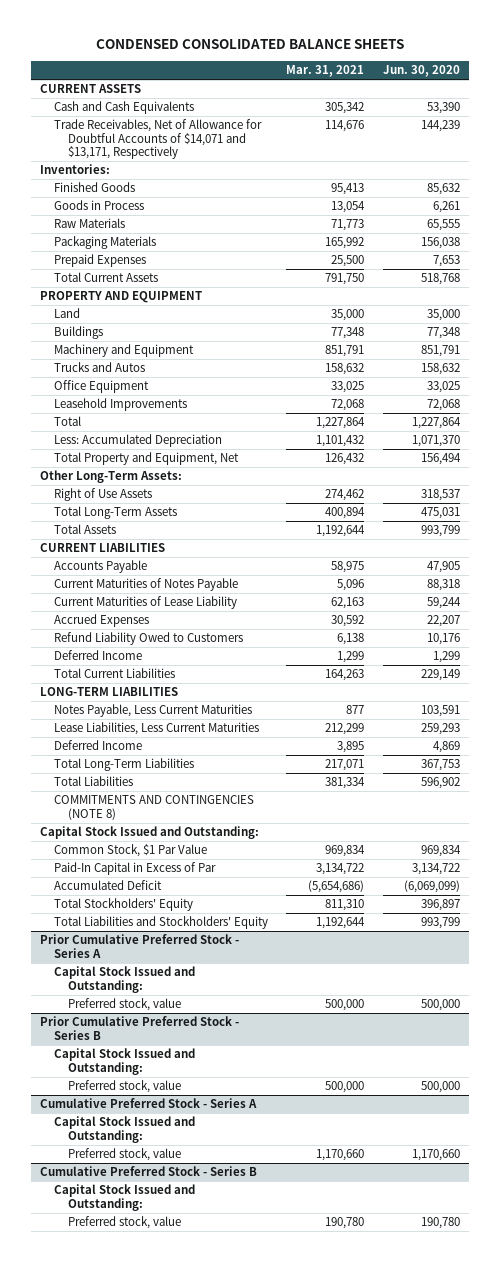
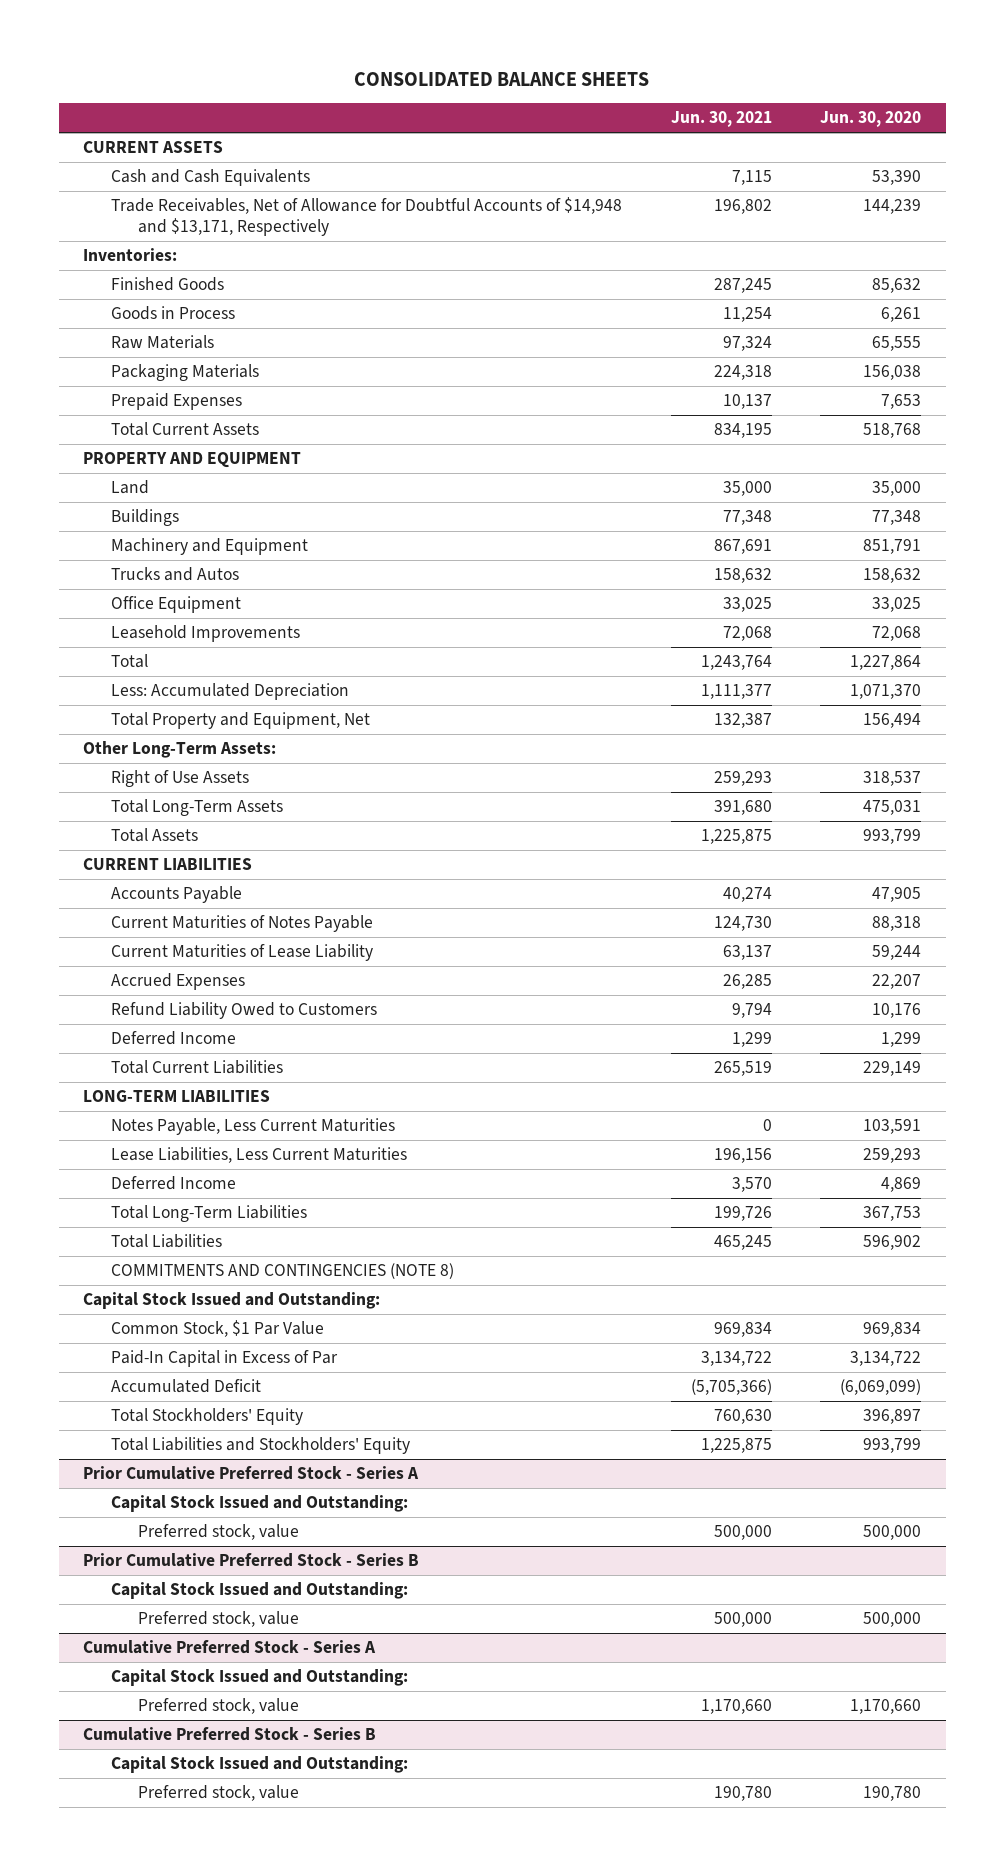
- CONDENSED CONSOLIDATED BALANCE SHEETS
+ CONSOLIDATED BALANCE SHEETS
- | Mar. 31, 2021 | Jun. 30, 2020
+ | Jun. 30, 2021 | Jun. 30, 2020
- Trade Receivables, Net of Allowance for Doubtful Accounts of $14,071 and $13,171, Respectively | 114,676 | 144,239
+ Trade Receivables, Net of Allowance for Doubtful Accounts of $14,948 and $13,171, Respectively | 196,802 | 144,239

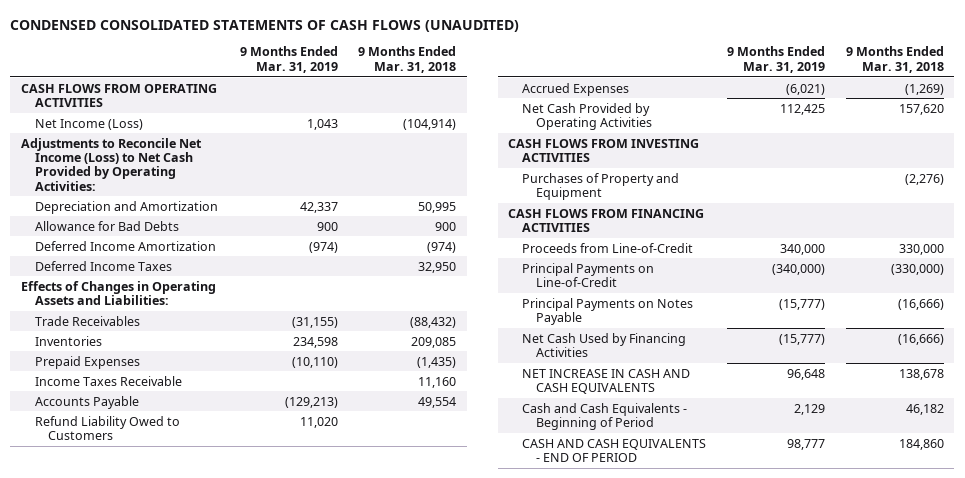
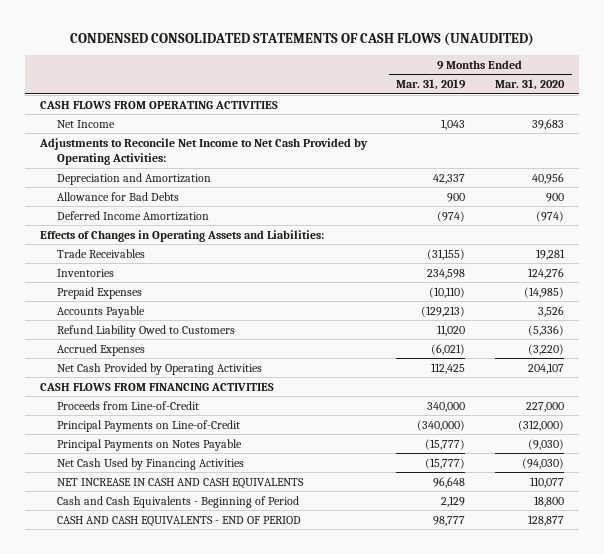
- | 9 Months Ended Mar. 31, 2019 | 9 Months Ended Mar. 31, 2018
+ | 9 Months Ended Mar. 31, 2019 | 9 Months Ended Mar. 31, 2020
- Net Income (Loss) | 1,043 | (104,914)
- Adjustments to Reconcile Net Income (Loss) to Net Cash Provided by Operating Activities:
+ Net Income | 1,043 | 39,683
+ Adjustments to Reconcile Net Income to Net Cash Provided by Operating Activities:
- Deferred Income Taxes | | 32,950
- Income Taxes Receivable | | 11,160
- CASH FLOWS FROM INVESTING ACTIVITIES
- Purchases of Property and Equipment | | (2,276)

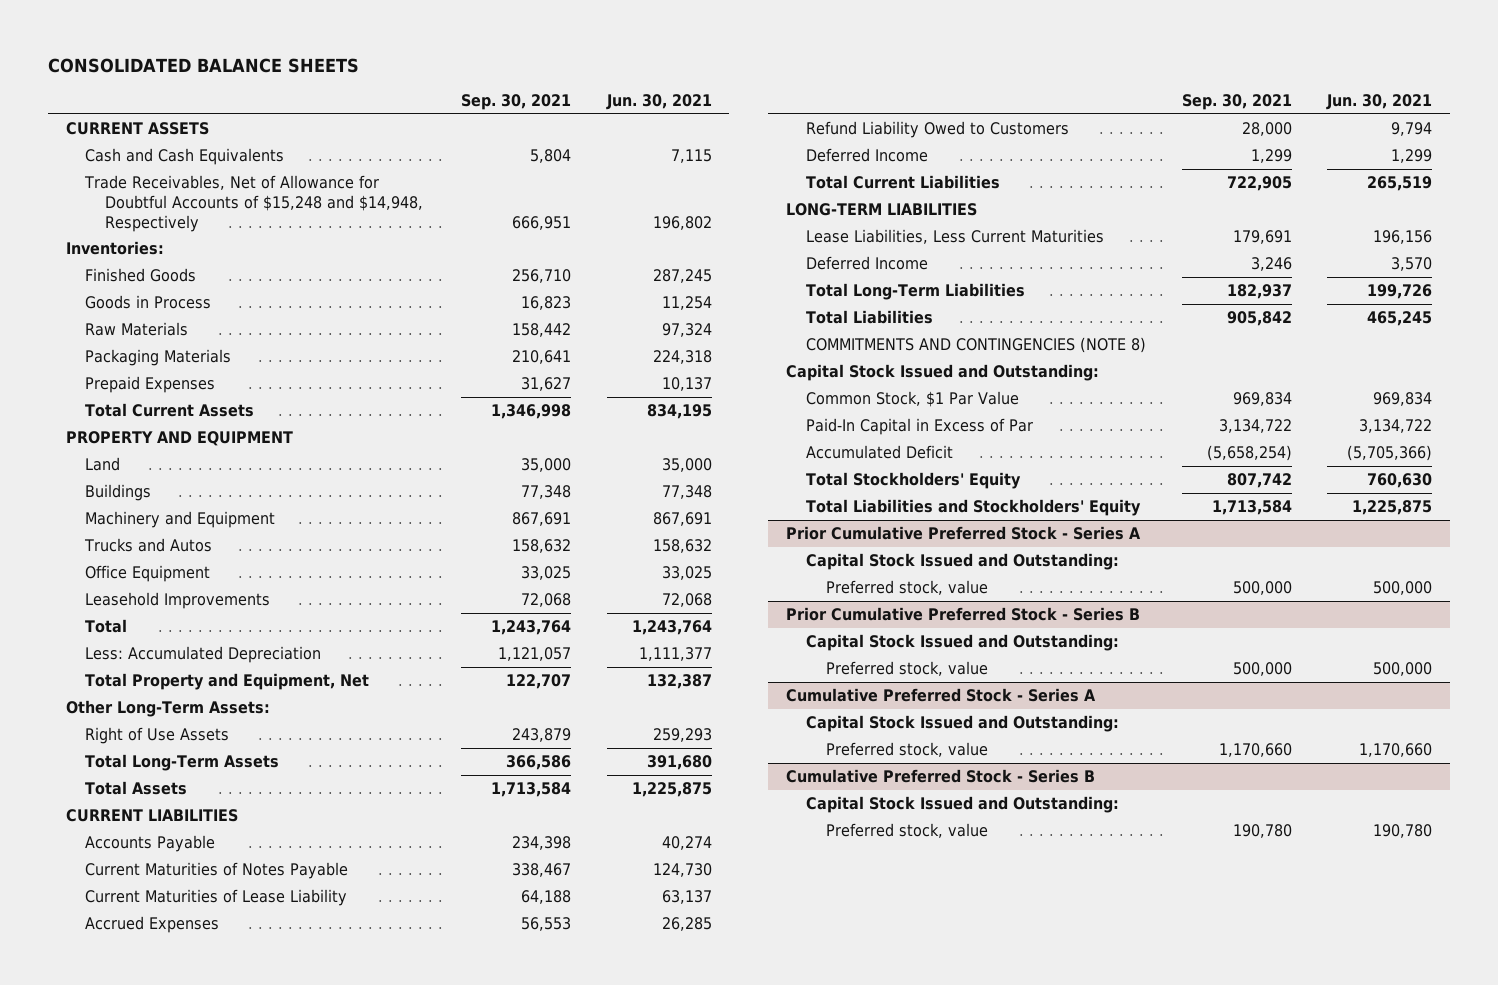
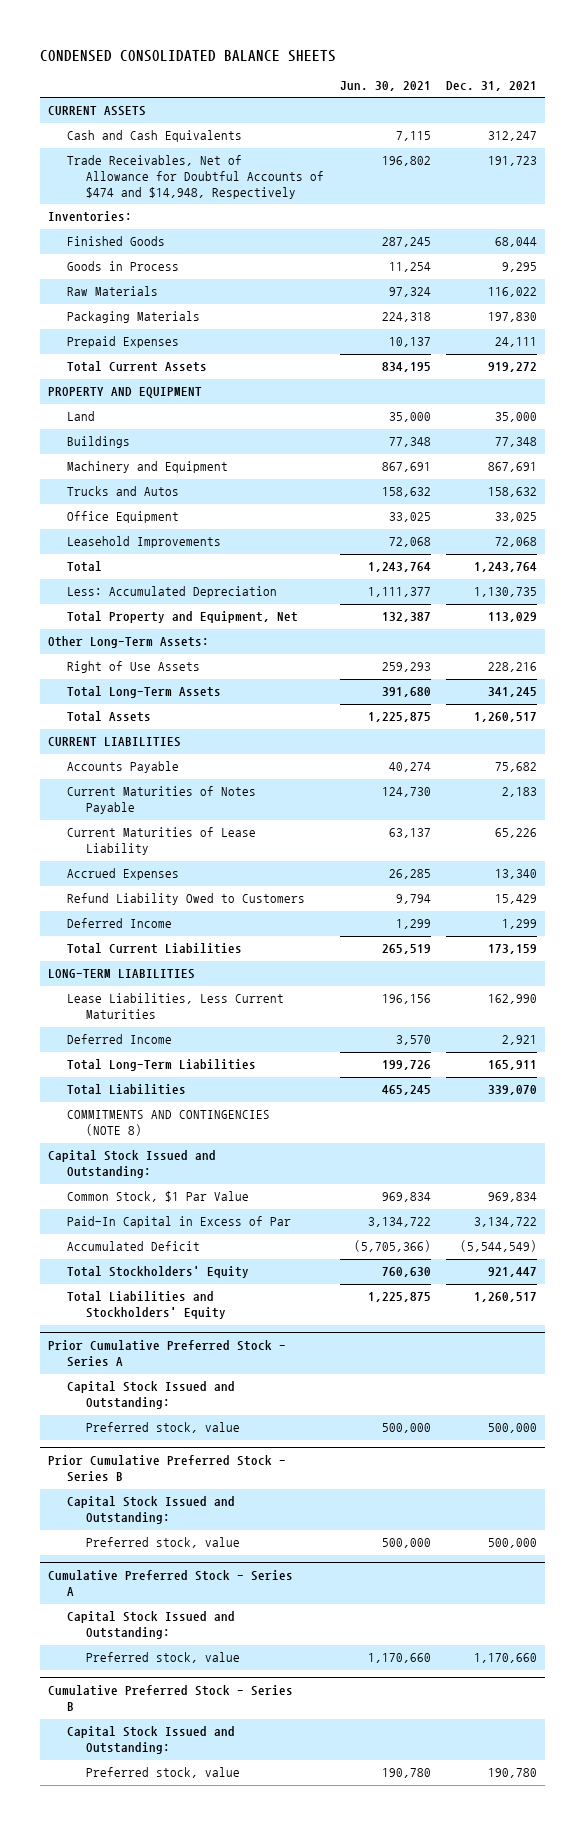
- CONSOLIDATED BALANCE SHEETS
+ CONDENSED CONSOLIDATED BALANCE SHEETS
- | Sep. 30, 2021 | Jun. 30, 2021
+ | Jun. 30, 2021 | Dec. 31, 2021
- Trade Receivables, Net of Allowance for Doubtful Accounts of $15,248 and $14,948, Respectively | 666,951 | 196,802
+ Trade Receivables, Net of Allowance for Doubtful Accounts of $474 and $14,948, Respectively | 196,802 | 191,723

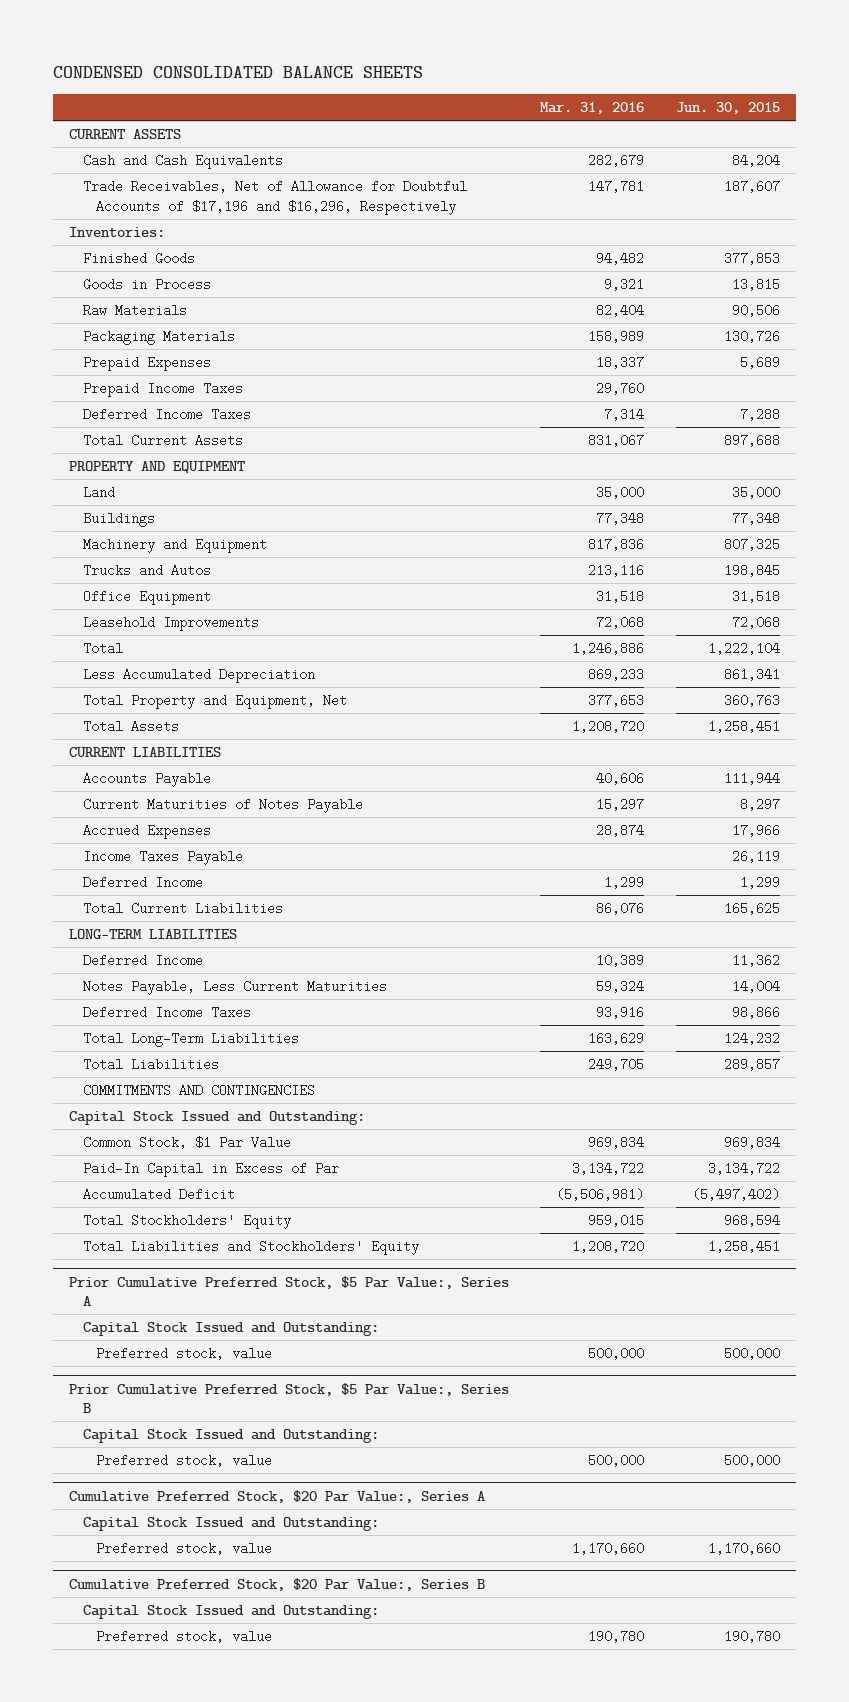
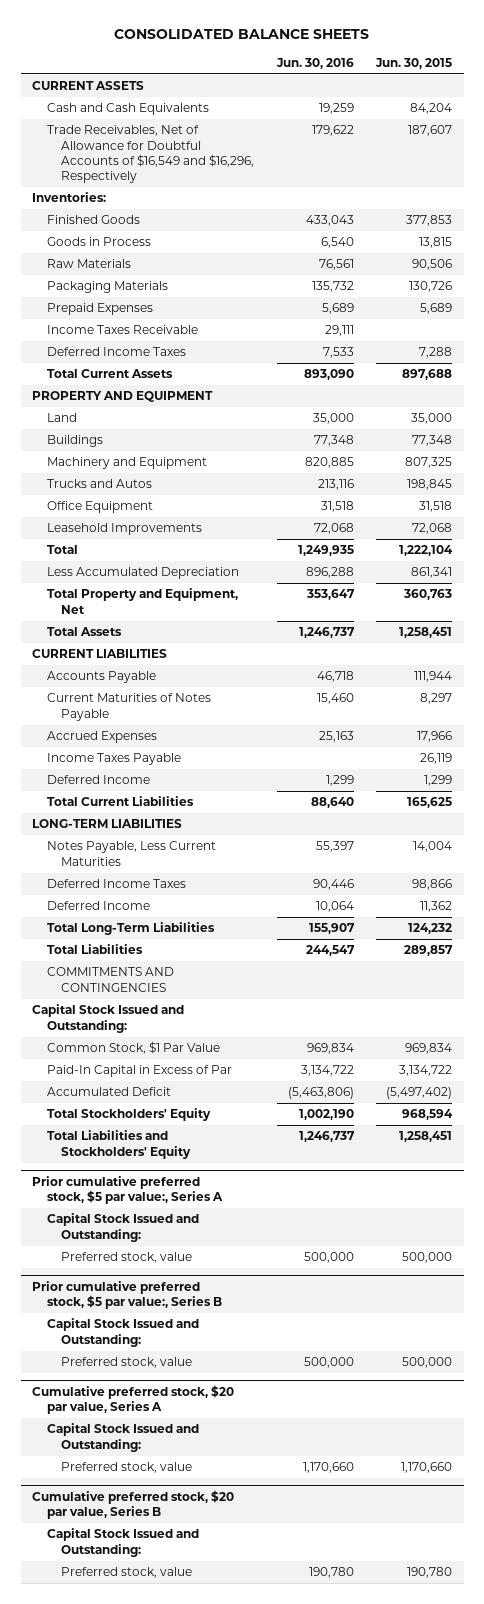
- CONDENSED CONSOLIDATED BALANCE SHEETS
+ CONSOLIDATED BALANCE SHEETS
- | Mar. 31, 2016 | Jun. 30, 2015
+ | Jun. 30, 2016 | Jun. 30, 2015
- Trade Receivables, Net of Allowance for Doubtful Accounts of $17,196 and $16,296, Respectively | 147,781 | 187,607
+ Trade Receivables, Net of Allowance for Doubtful Accounts of $16,549 and $16,296, Respectively | 179,622 | 187,607
- Prepaid Income Taxes | 29,760 |
+ Income Taxes Receivable | 29,111 |
moved down: Deferred Income | 10,064 | 11,362
- Prior Cumulative Preferred Stock, $5 Par Value:, Series A
+ Prior cumulative preferred stock, $5 par value:, Series A
- Prior Cumulative Preferred Stock, $5 Par Value:, Series B
+ Prior cumulative preferred stock, $5 par value:, Series B
- Cumulative Preferred Stock, $20 Par Value:, Series A
+ Cumulative preferred stock, $20 par value, Series A
- Cumulative Preferred Stock, $20 Par Value:, Series B
+ Cumulative preferred stock, $20 par value, Series B

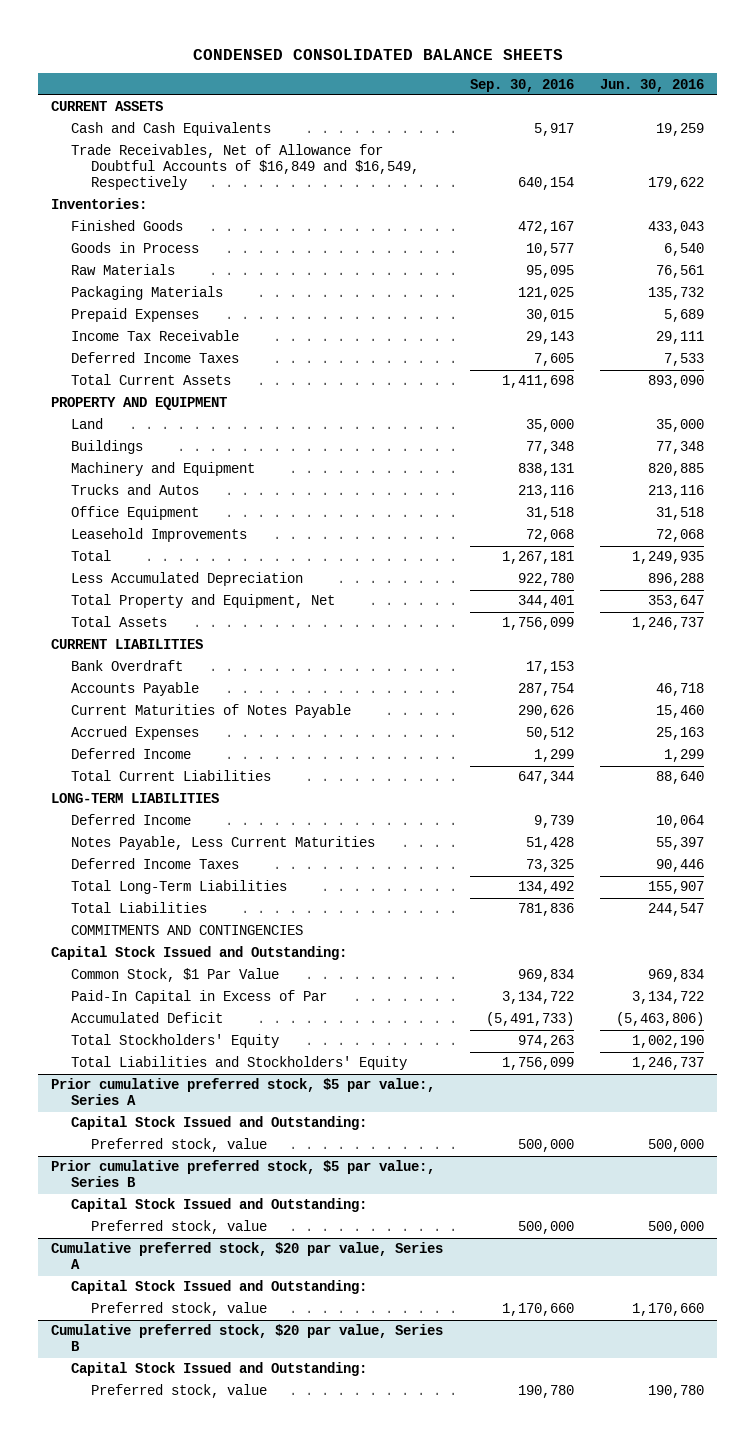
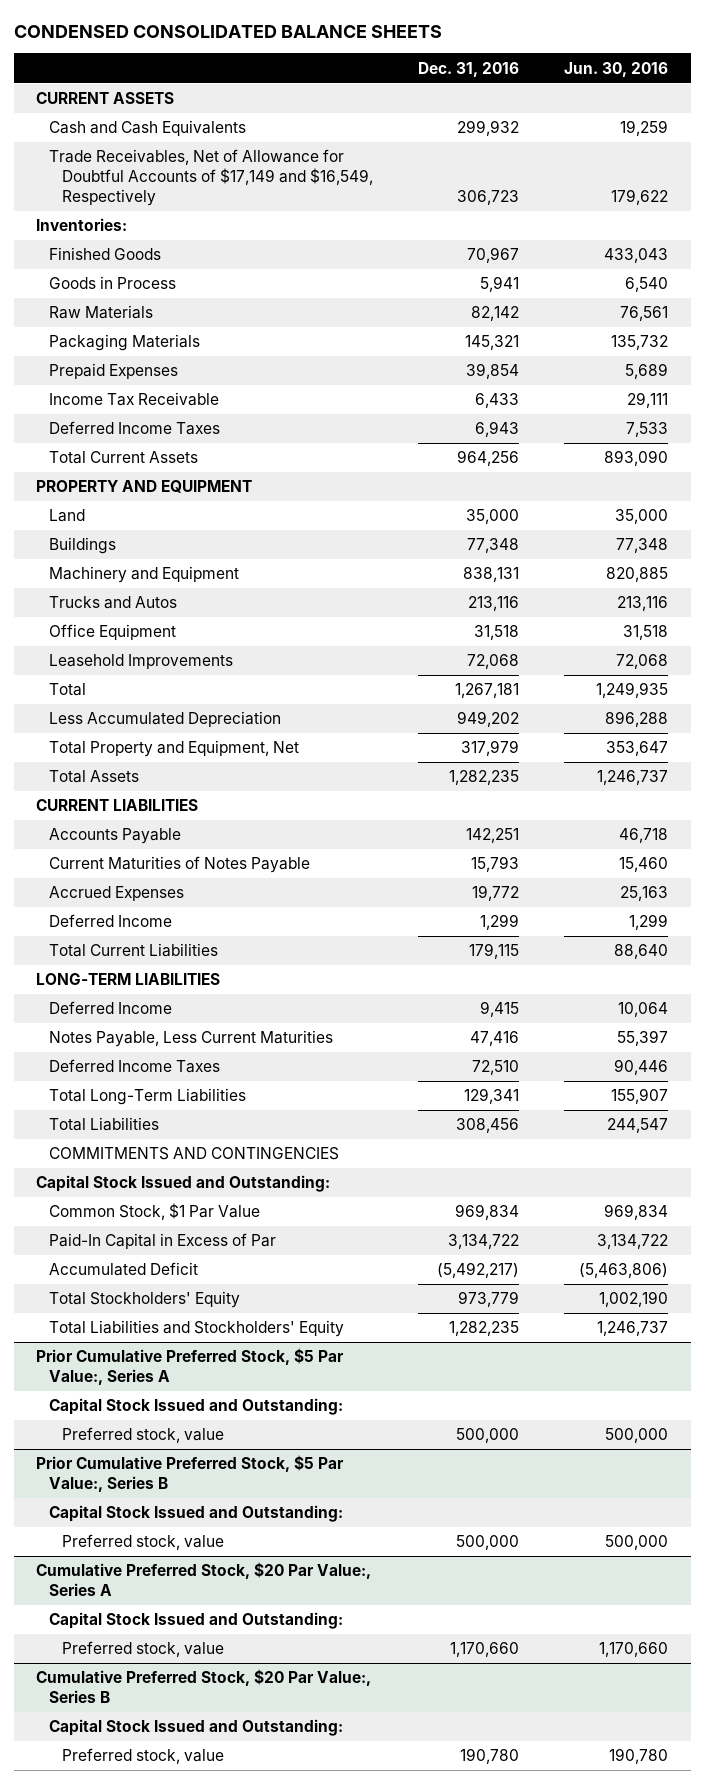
- | Sep. 30, 2016 | Jun. 30, 2016
+ | Dec. 31, 2016 | Jun. 30, 2016
- Trade Receivables, Net of Allowance for Doubtful Accounts of $16,849 and $16,549, Respectively | 640,154 | 179,622
+ Trade Receivables, Net of Allowance for Doubtful Accounts of $17,149 and $16,549, Respectively | 306,723 | 179,622
- Bank Overdraft | 17,153 |
- Prior cumulative preferred stock, $5 par value:, Series A
+ Prior Cumulative Preferred Stock, $5 Par Value:, Series A
- Prior cumulative preferred stock, $5 par value:, Series B
+ Prior Cumulative Preferred Stock, $5 Par Value:, Series B
- Cumulative preferred stock, $20 par value, Series A
+ Cumulative Preferred Stock, $20 Par Value:, Series A
- Cumulative preferred stock, $20 par value, Series B
+ Cumulative Preferred Stock, $20 Par Value:, Series B

